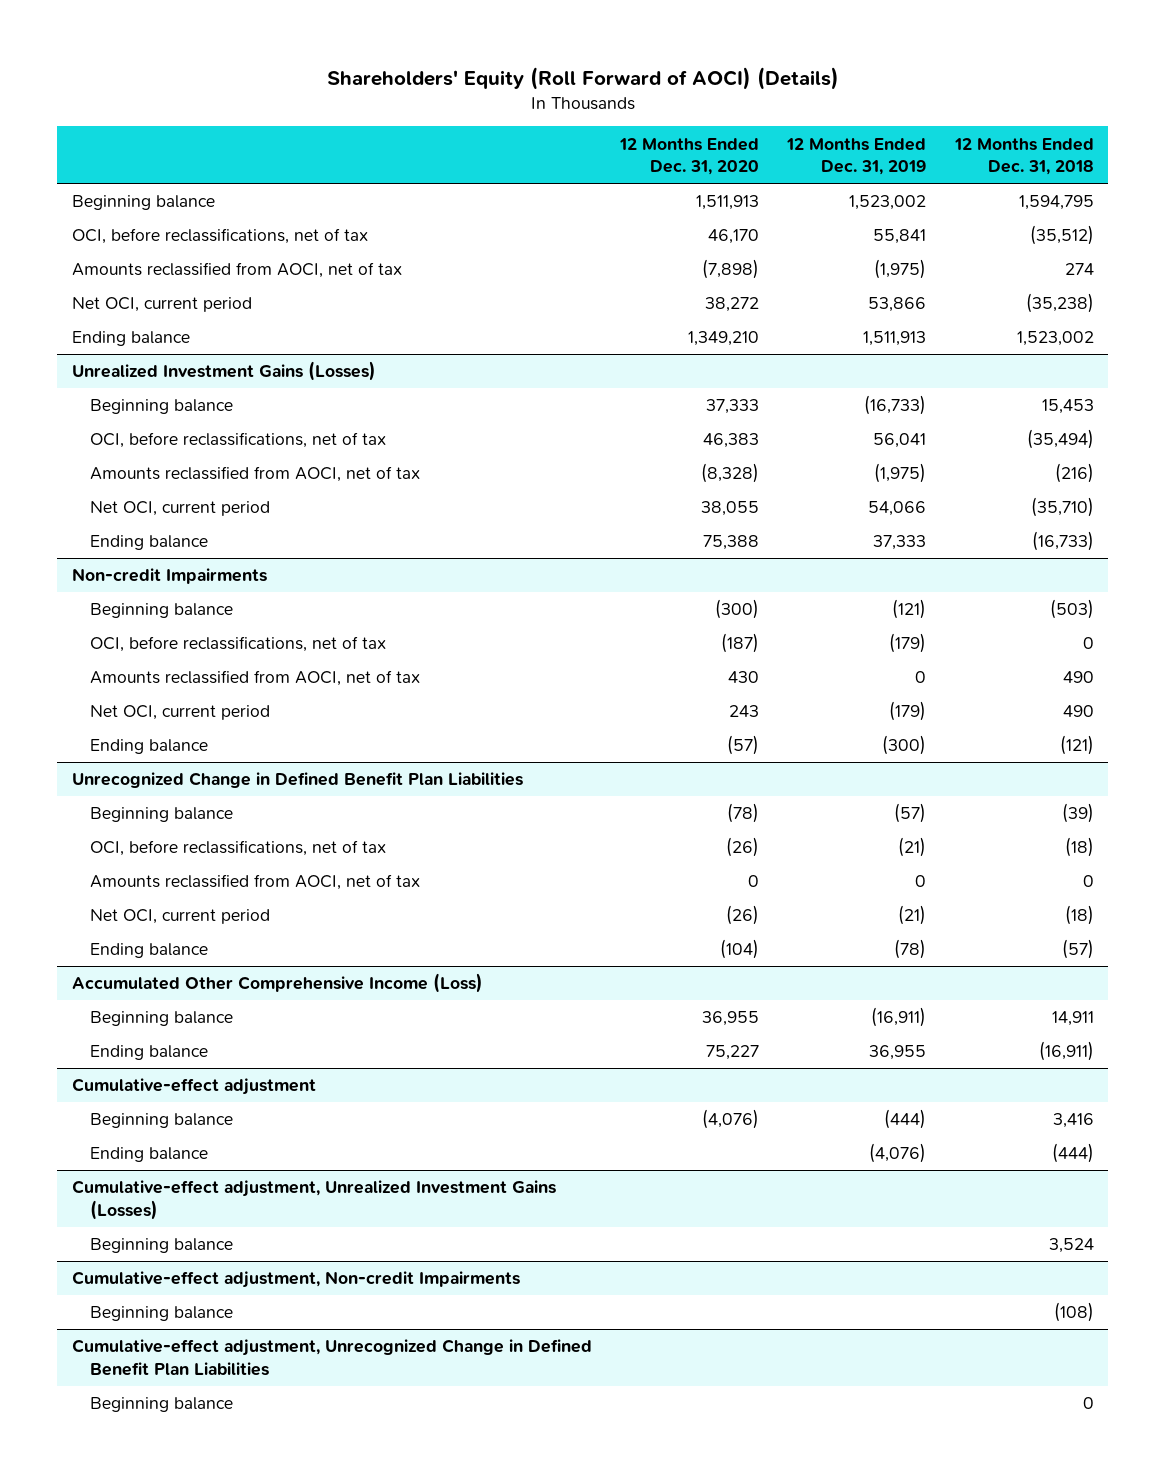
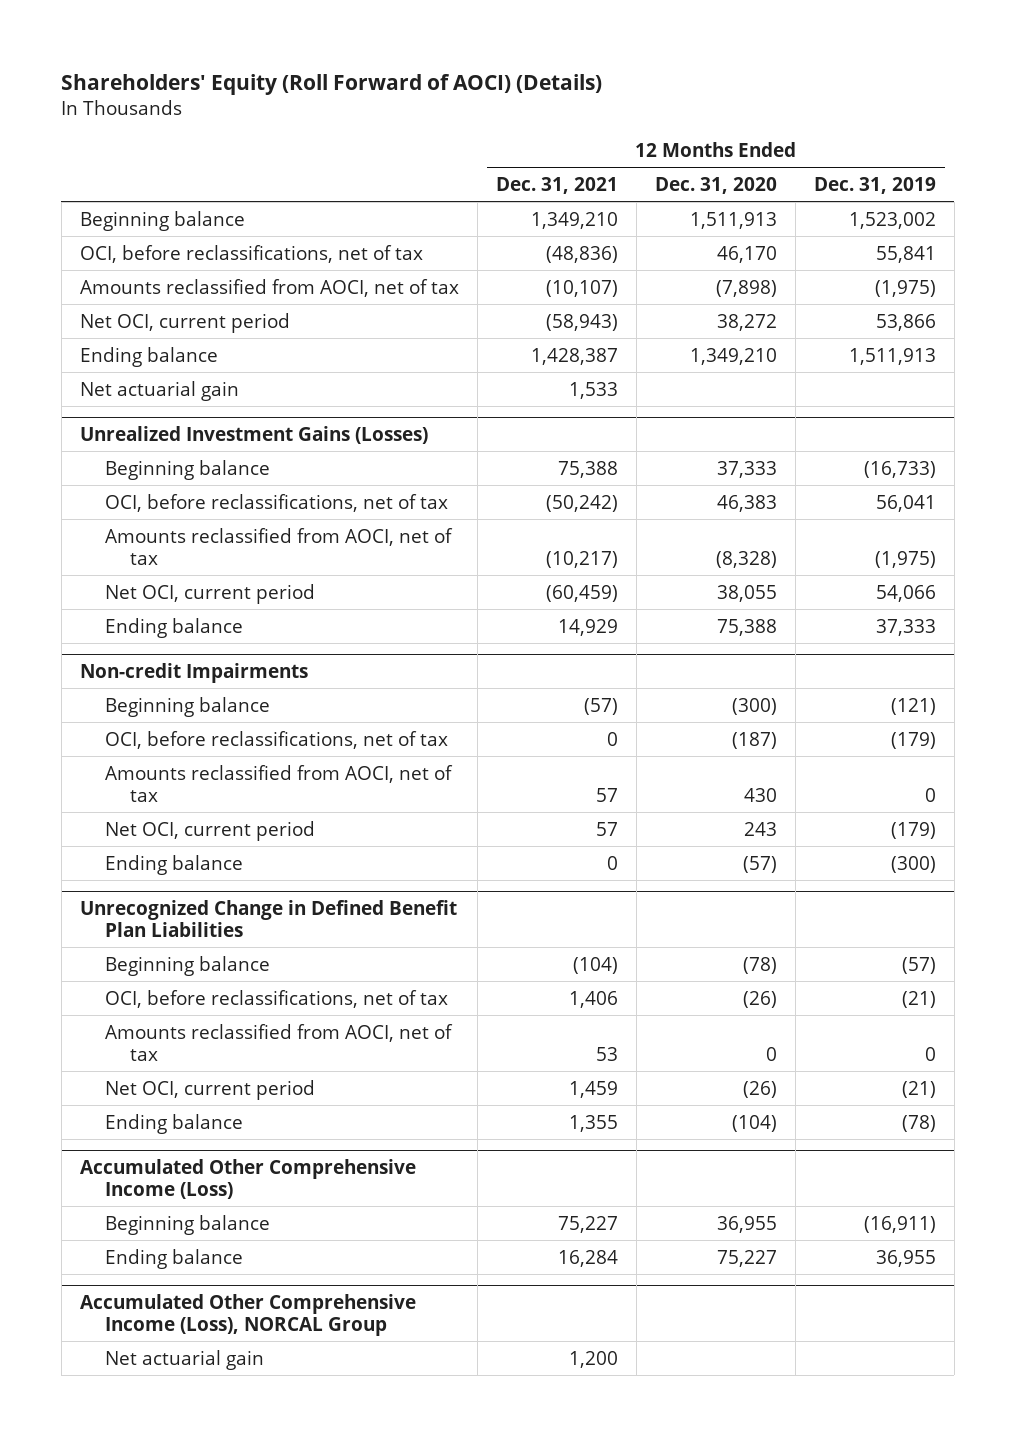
- | 12 Months Ended Dec. 31, 2020 | 12 Months Ended Dec. 31, 2019 | 12 Months Ended Dec. 31, 2018
+ | 12 Months Ended Dec. 31, 2021 | 12 Months Ended Dec. 31, 2020 | 12 Months Ended Dec. 31, 2019
+ Net actuarial gain | 1,533 | |
- Cumulative-effect adjustment
- Beginning balance | (4,076) | (444) | 3,416
- Ending balance | | (4,076) | (444)
- Cumulative-effect adjustment, Unrealized Investment Gains (Losses)
- Beginning balance | | | 3,524
- Cumulative-effect adjustment, Non-credit Impairments
- Beginning balance | | | (108)
- Cumulative-effect adjustment, Unrecognized Change in Defined Benefit Plan Liabilities
- Beginning balance | | | 0
+ Accumulated Other Comprehensive Income (Loss), NORCAL Group
+ Net actuarial gain | 1,200 | |

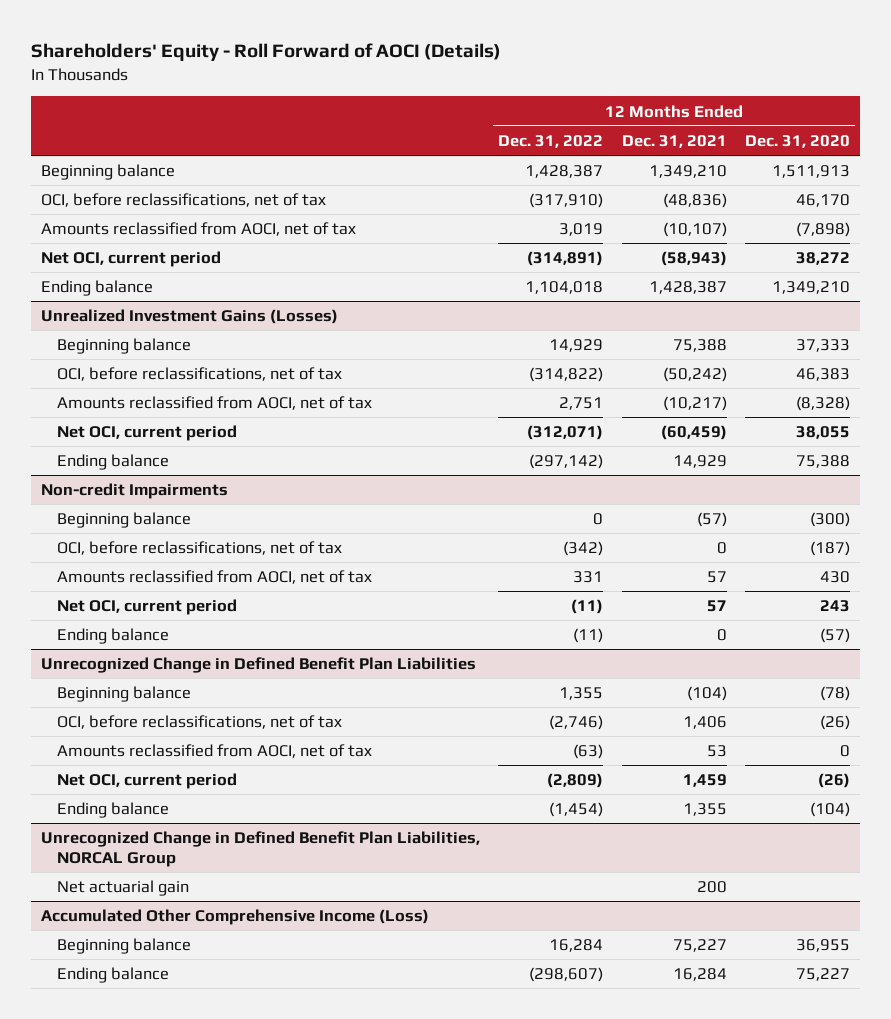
- Shareholders' Equity (Roll Forward of AOCI) (Details)
+ Shareholders' Equity - Roll Forward of AOCI (Details)
- | 12 Months Ended Dec. 31, 2021 | 12 Months Ended Dec. 31, 2020 | 12 Months Ended Dec. 31, 2019
+ | 12 Months Ended Dec. 31, 2022 | 12 Months Ended Dec. 31, 2021 | 12 Months Ended Dec. 31, 2020
- Net actuarial gain | 1,533 | |
+ Unrecognized Change in Defined Benefit Plan Liabilities, NORCAL Group
+ Net actuarial gain | | 200 |
- Accumulated Other Comprehensive Income (Loss), NORCAL Group
- Net actuarial gain | 1,200 | |

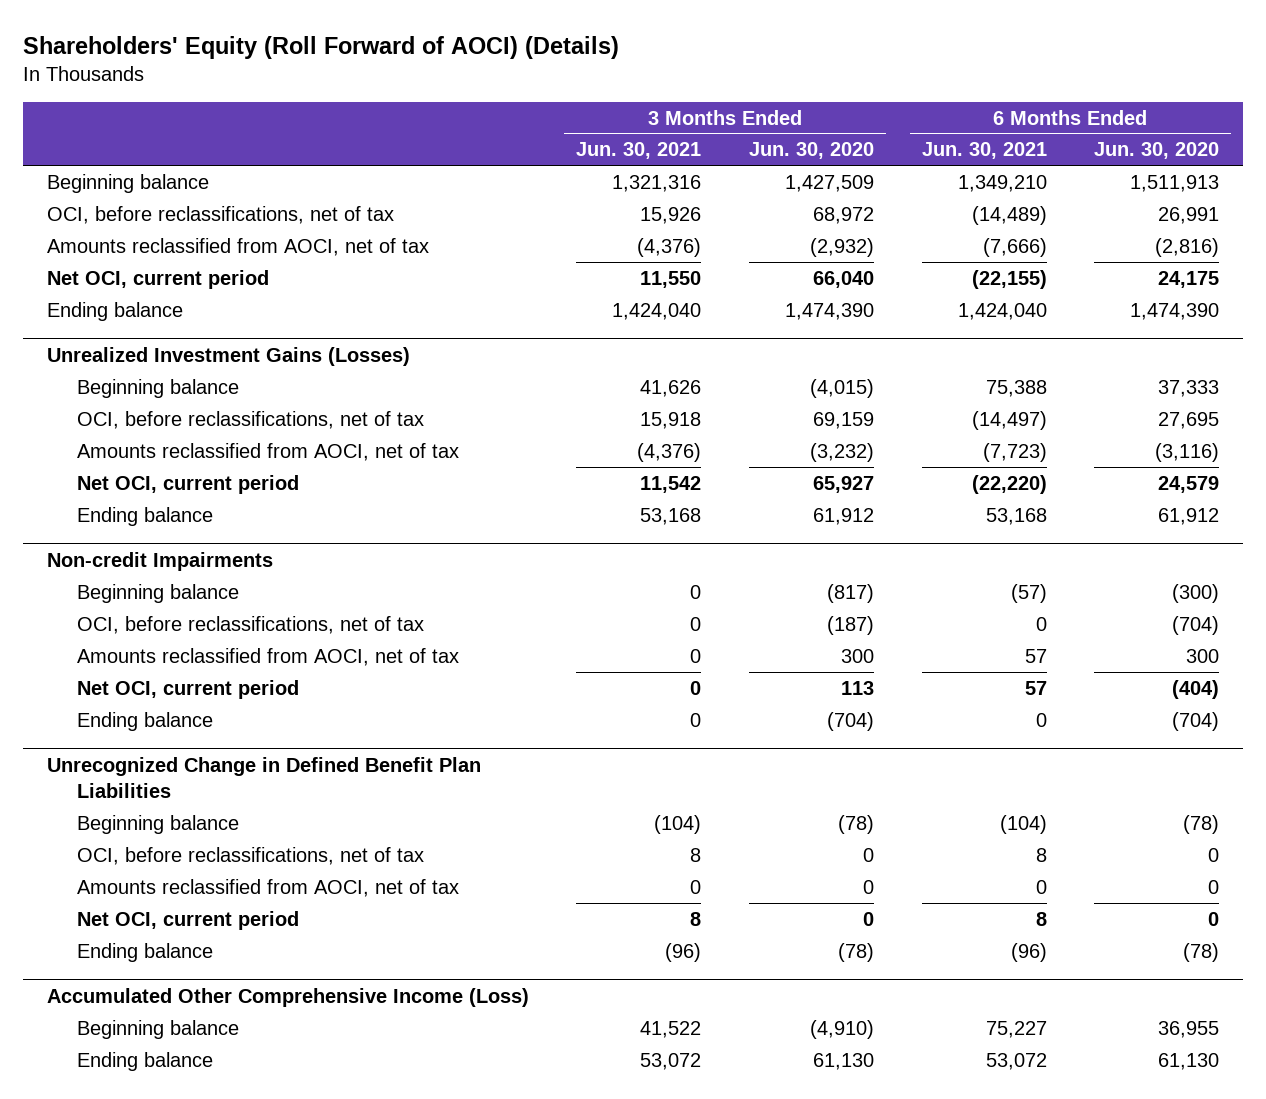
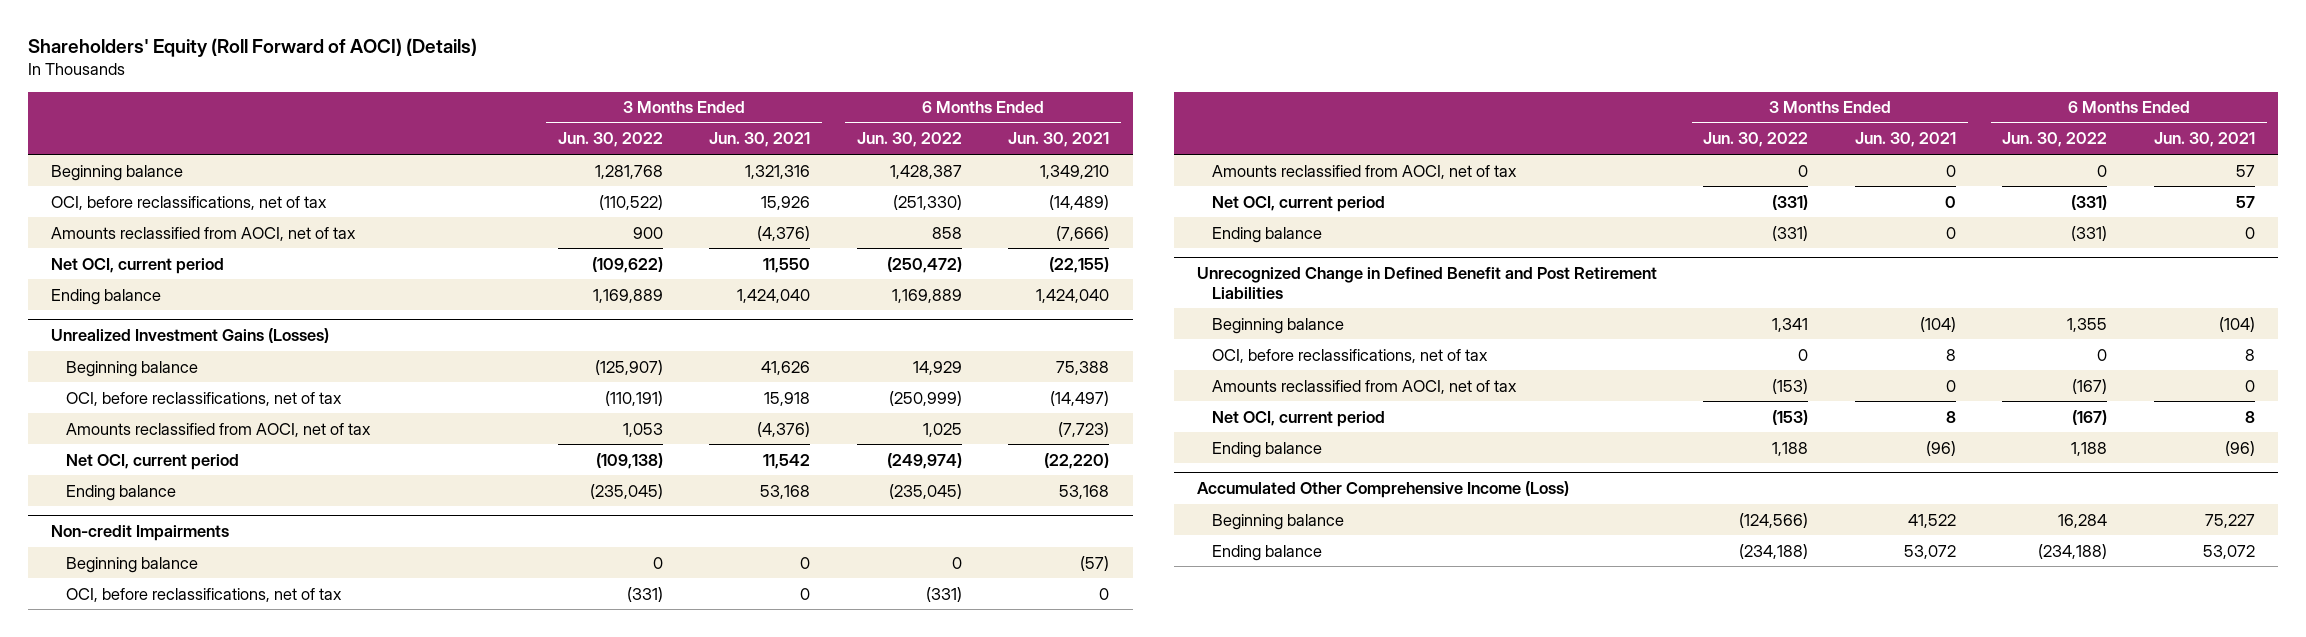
- | 3 Months Ended Jun. 30, 2021 | 3 Months Ended Jun. 30, 2020 | 6 Months Ended Jun. 30, 2021 | 6 Months Ended Jun. 30, 2020
+ | 3 Months Ended Jun. 30, 2022 | 3 Months Ended Jun. 30, 2021 | 6 Months Ended Jun. 30, 2022 | 6 Months Ended Jun. 30, 2021
- Unrecognized Change in Defined Benefit Plan Liabilities
+ Unrecognized Change in Defined Benefit and Post Retirement Liabilities

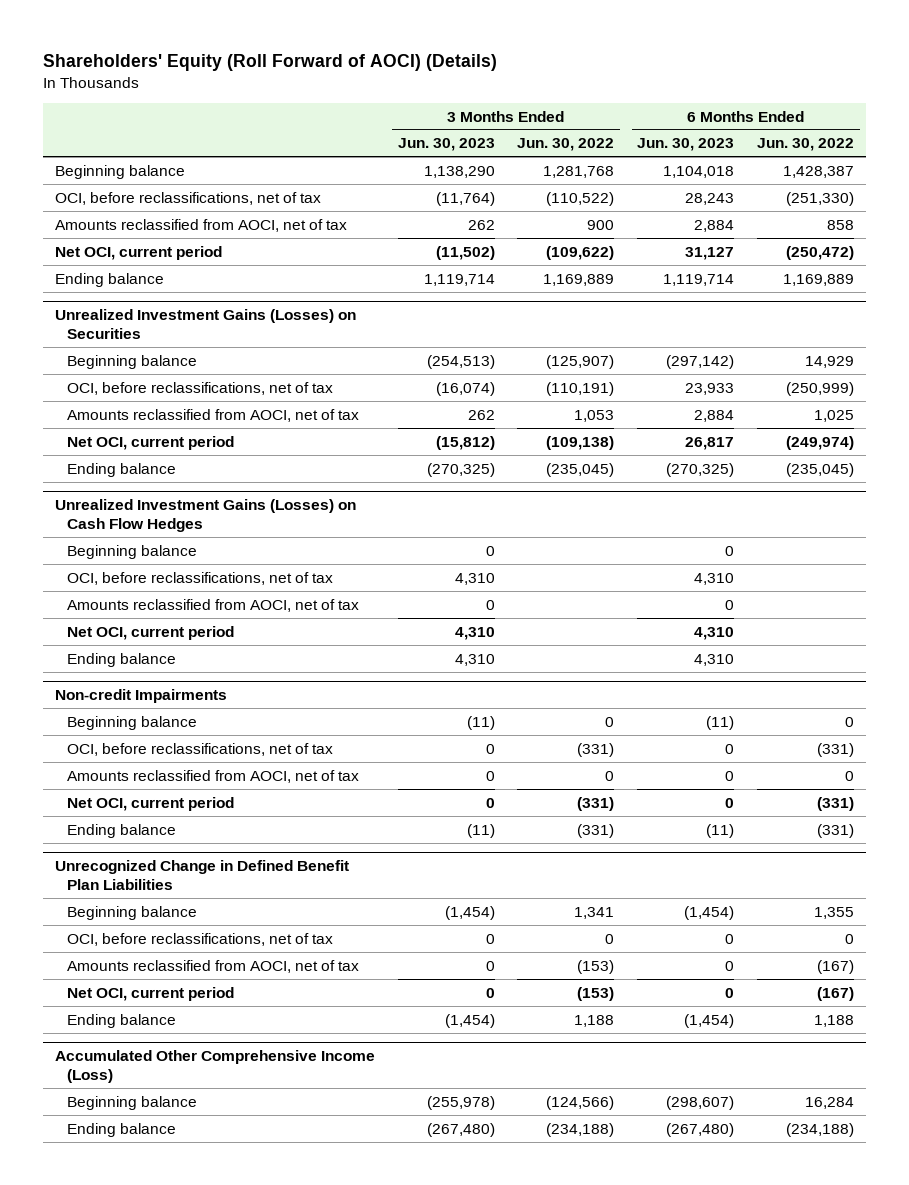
- | 3 Months Ended Jun. 30, 2022 | 3 Months Ended Jun. 30, 2021 | 6 Months Ended Jun. 30, 2022 | 6 Months Ended Jun. 30, 2021
+ | 3 Months Ended Jun. 30, 2023 | 3 Months Ended Jun. 30, 2022 | 6 Months Ended Jun. 30, 2023 | 6 Months Ended Jun. 30, 2022
- Unrealized Investment Gains (Losses)
+ Unrealized Investment Gains (Losses) on Securities
+ Unrealized Investment Gains (Losses) on Cash Flow Hedges
+ Beginning balance | 0 | | 0 |
+ OCI, before reclassifications, net of tax | 4,310 | | 4,310 |
+ Amounts reclassified from AOCI, net of tax | 0 | | 0 |
+ Net OCI, current period | 4,310 | | 4,310 |
+ Ending balance | 4,310 | | 4,310 |
- Unrecognized Change in Defined Benefit and Post Retirement Liabilities
+ Unrecognized Change in Defined Benefit Plan Liabilities

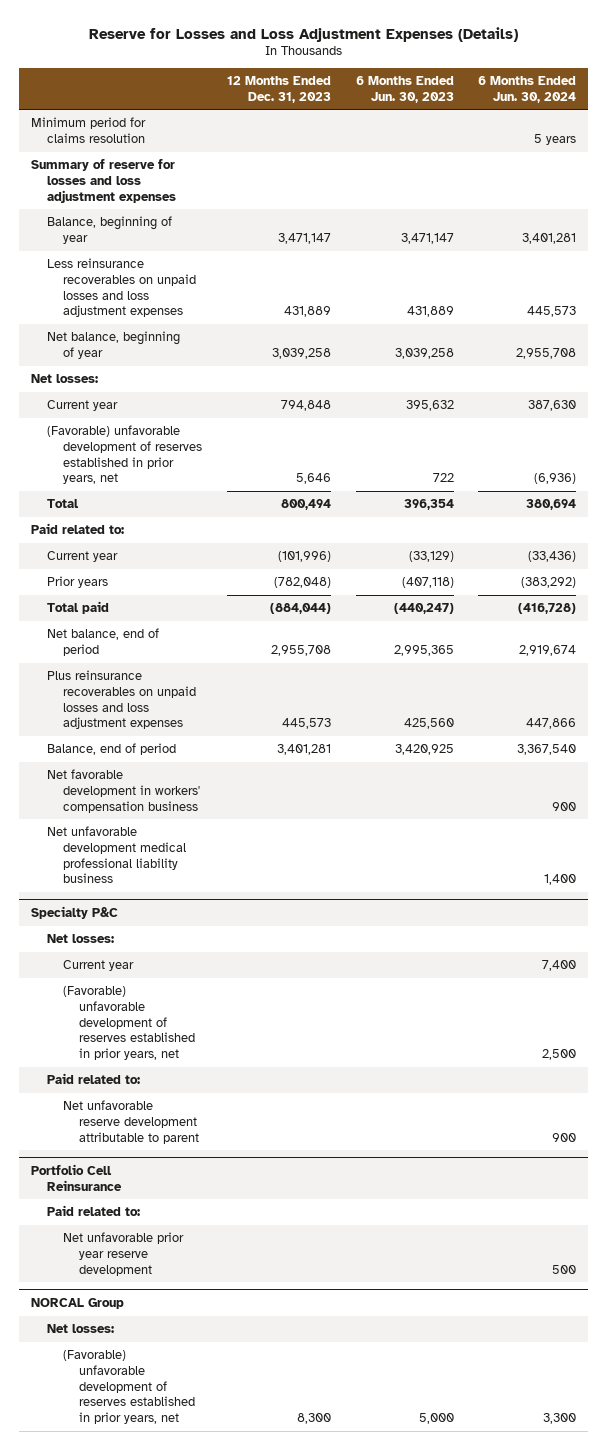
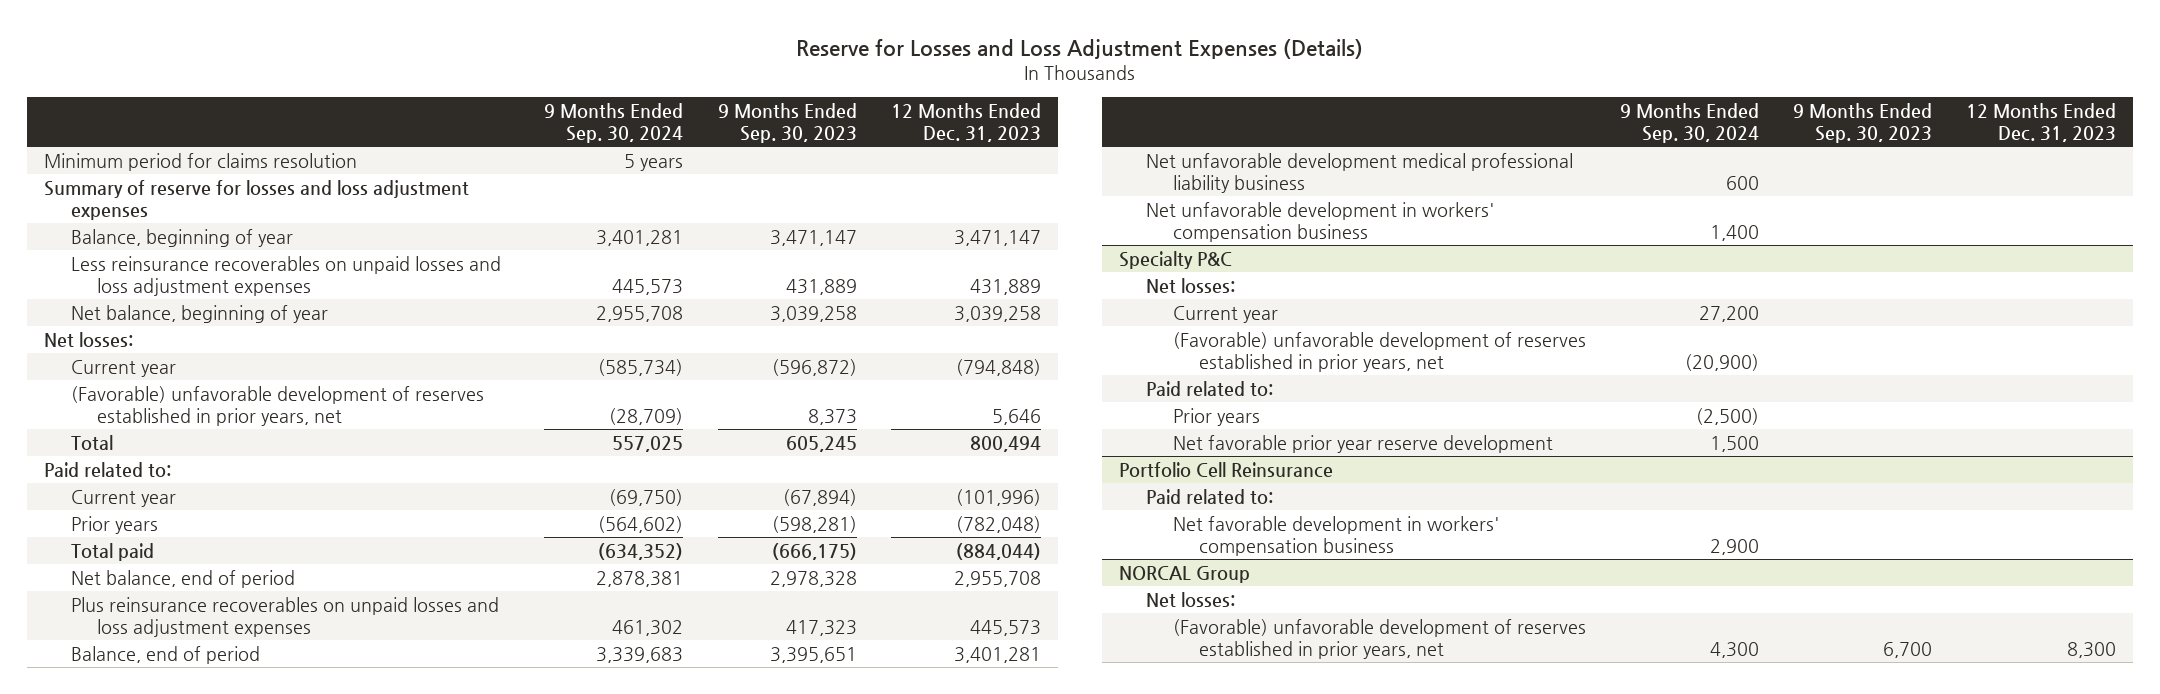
- | 12 Months Ended Dec. 31, 2023 | 6 Months Ended Jun. 30, 2023 | 6 Months Ended Jun. 30, 2024
+ | 9 Months Ended Sep. 30, 2024 | 9 Months Ended Sep. 30, 2023 | 12 Months Ended Dec. 31, 2023
- Current year | 794,848 | 395,632 | 387,630
+ Current year | (585,734) | (596,872) | (794,848)
- Net favorable development in workers' compensation business | | | 900
+ Net unfavorable development in workers' compensation business | 1,400 | |
@ Specialty P&C
- Net unfavorable reserve development attributable to parent | | | 900
+ Prior years | (2,500) | |
+ Net favorable prior year reserve development | 1,500 | |
@ Portfolio Cell Reinsurance
- Net unfavorable prior year reserve development | | | 500
+ Net favorable development in workers' compensation business | 2,900 | |

